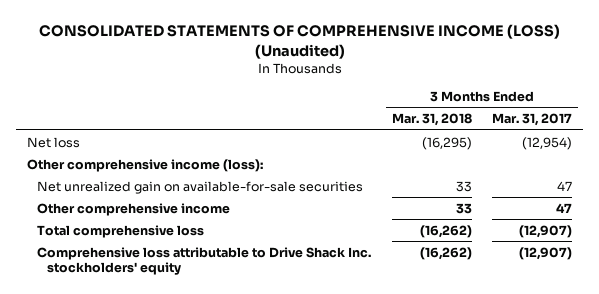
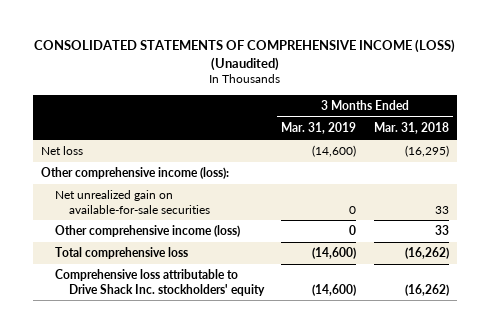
- | 3 Months Ended Mar. 31, 2018 | 3 Months Ended Mar. 31, 2017
+ | 3 Months Ended Mar. 31, 2019 | 3 Months Ended Mar. 31, 2018
- Other comprehensive income | 33 | 47
+ Other comprehensive income (loss) | 0 | 33

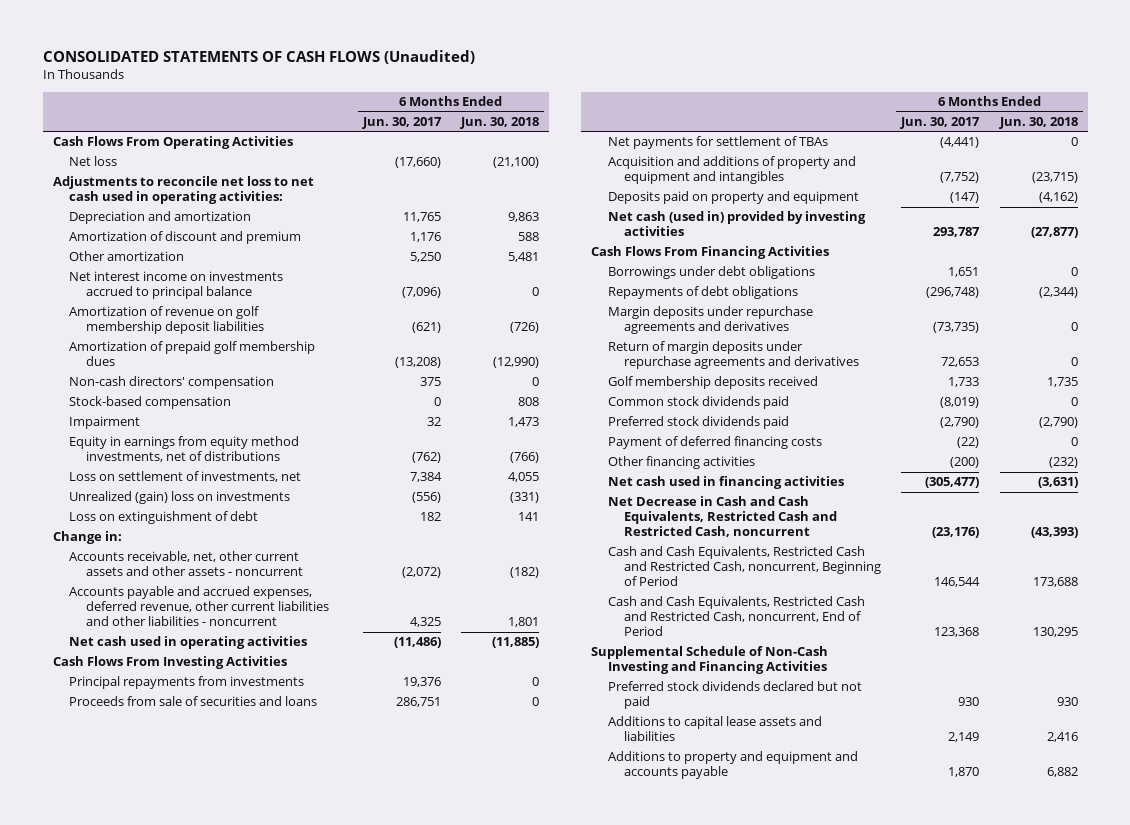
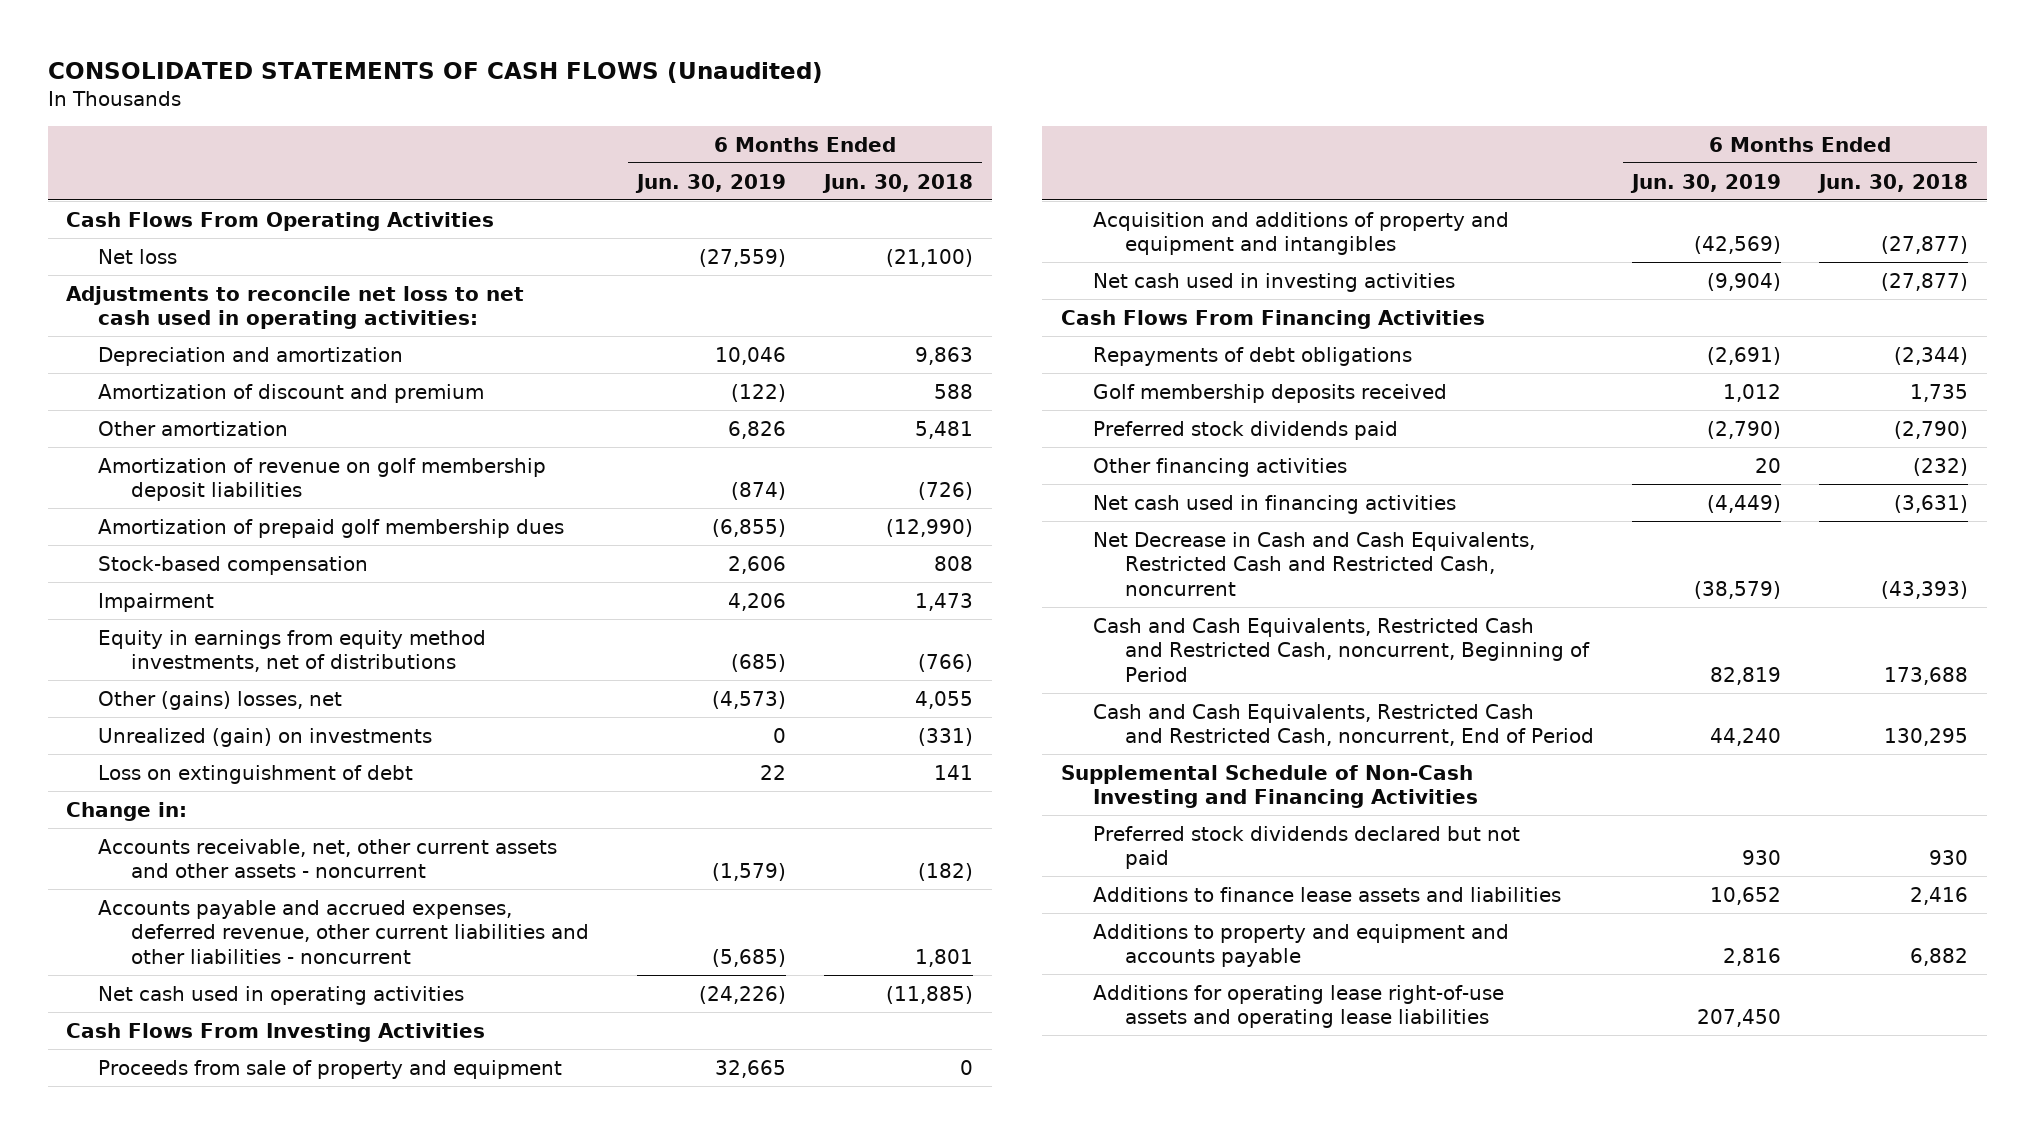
- | 6 Months Ended Jun. 30, 2017 | 6 Months Ended Jun. 30, 2018
+ | 6 Months Ended Jun. 30, 2019 | 6 Months Ended Jun. 30, 2018
- Net interest income on investments accrued to principal balance | (7,096) | 0
- Non-cash directors' compensation | 375 | 0
- Loss on settlement of investments, net | 7,384 | 4,055
- Unrealized (gain) loss on investments | (556) | (331)
+ Other (gains) losses, net | (4,573) | 4,055
+ Unrealized (gain) on investments | 0 | (331)
- Principal repayments from investments | 19,376 | 0
- Proceeds from sale of securities and loans | 286,751 | 0
- Net payments for settlement of TBAs | (4,441) | 0
- Acquisition and additions of property and equipment and intangibles | (7,752) | (23,715)
- Deposits paid on property and equipment | (147) | (4,162)
- Net cash (used in) provided by investing activities | 293,787 | (27,877)
+ Proceeds from sale of property and equipment | 32,665 | 0
+ Acquisition and additions of property and equipment and intangibles | (42,569) | (27,877)
+ Net cash used in investing activities | (9,904) | (27,877)
- Borrowings under debt obligations | 1,651 | 0
- Margin deposits under repurchase agreements and derivatives | (73,735) | 0
- Return of margin deposits under repurchase agreements and derivatives | 72,653 | 0
- Common stock dividends paid | (8,019) | 0
- Payment of deferred financing costs | (22) | 0
- Additions to capital lease assets and liabilities | 2,149 | 2,416
+ Additions to finance lease assets and liabilities | 10,652 | 2,416
+ Additions for operating lease right-of-use assets and operating lease liabilities | 207,450 |

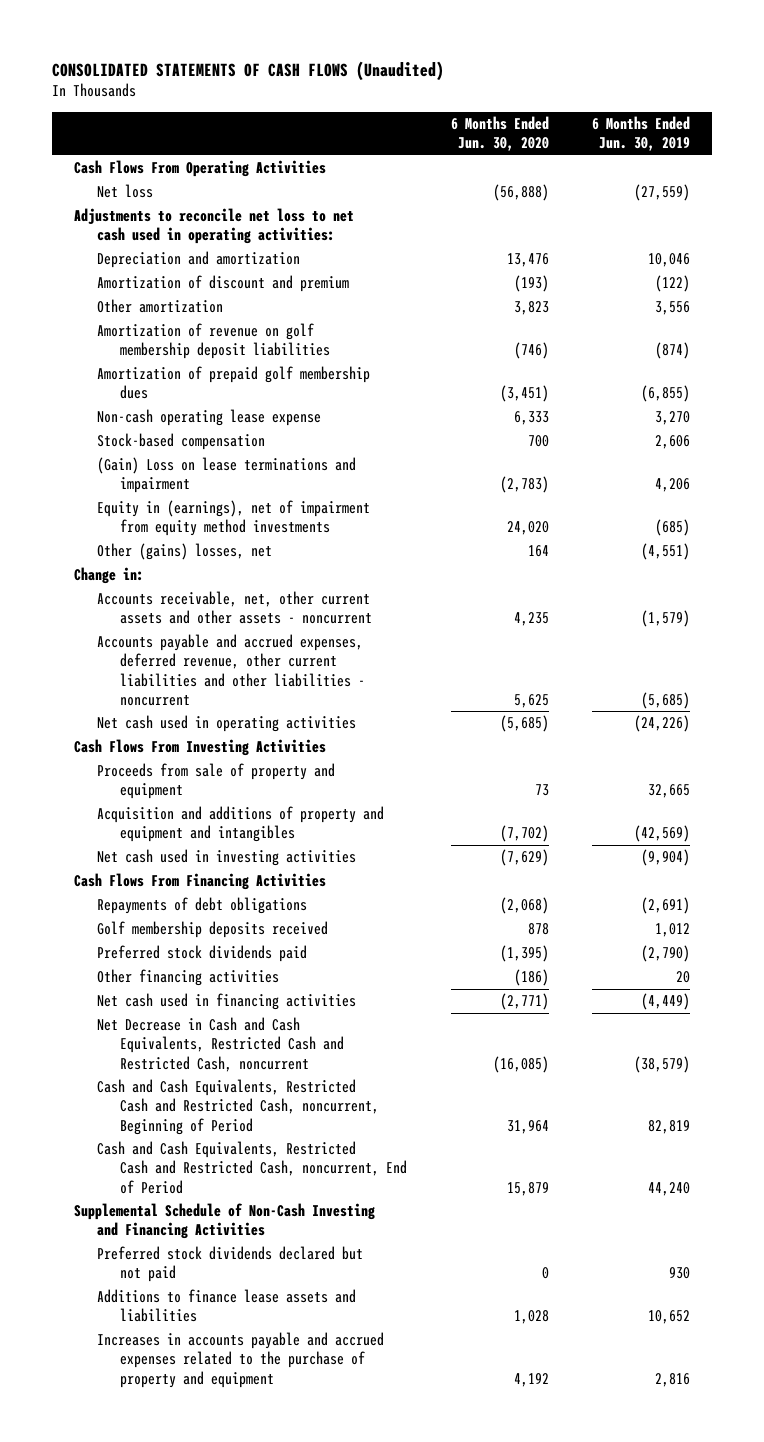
- | 6 Months Ended Jun. 30, 2019 | 6 Months Ended Jun. 30, 2018
+ | 6 Months Ended Jun. 30, 2020 | 6 Months Ended Jun. 30, 2019
- Other amortization | 6,826 | 5,481
+ Other amortization | 3,823 | 3,556
+ Non-cash operating lease expense | 6,333 | 3,270
- Impairment | 4,206 | 1,473
- Equity in earnings from equity method investments, net of distributions | (685) | (766)
- Other (gains) losses, net | (4,573) | 4,055
- Unrealized (gain) on investments | 0 | (331)
- Loss on extinguishment of debt | 22 | 141
+ (Gain) Loss on lease terminations and impairment | (2,783) | 4,206
+ Equity in (earnings), net of impairment from equity method investments | 24,020 | (685)
+ Other (gains) losses, net | 164 | (4,551)
- Additions to property and equipment and accounts payable | 2,816 | 6,882
- Additions for operating lease right-of-use assets and operating lease liabilities | 207,450 |
+ Increases in accounts payable and accrued expenses related to the purchase of property and equipment | 4,192 | 2,816

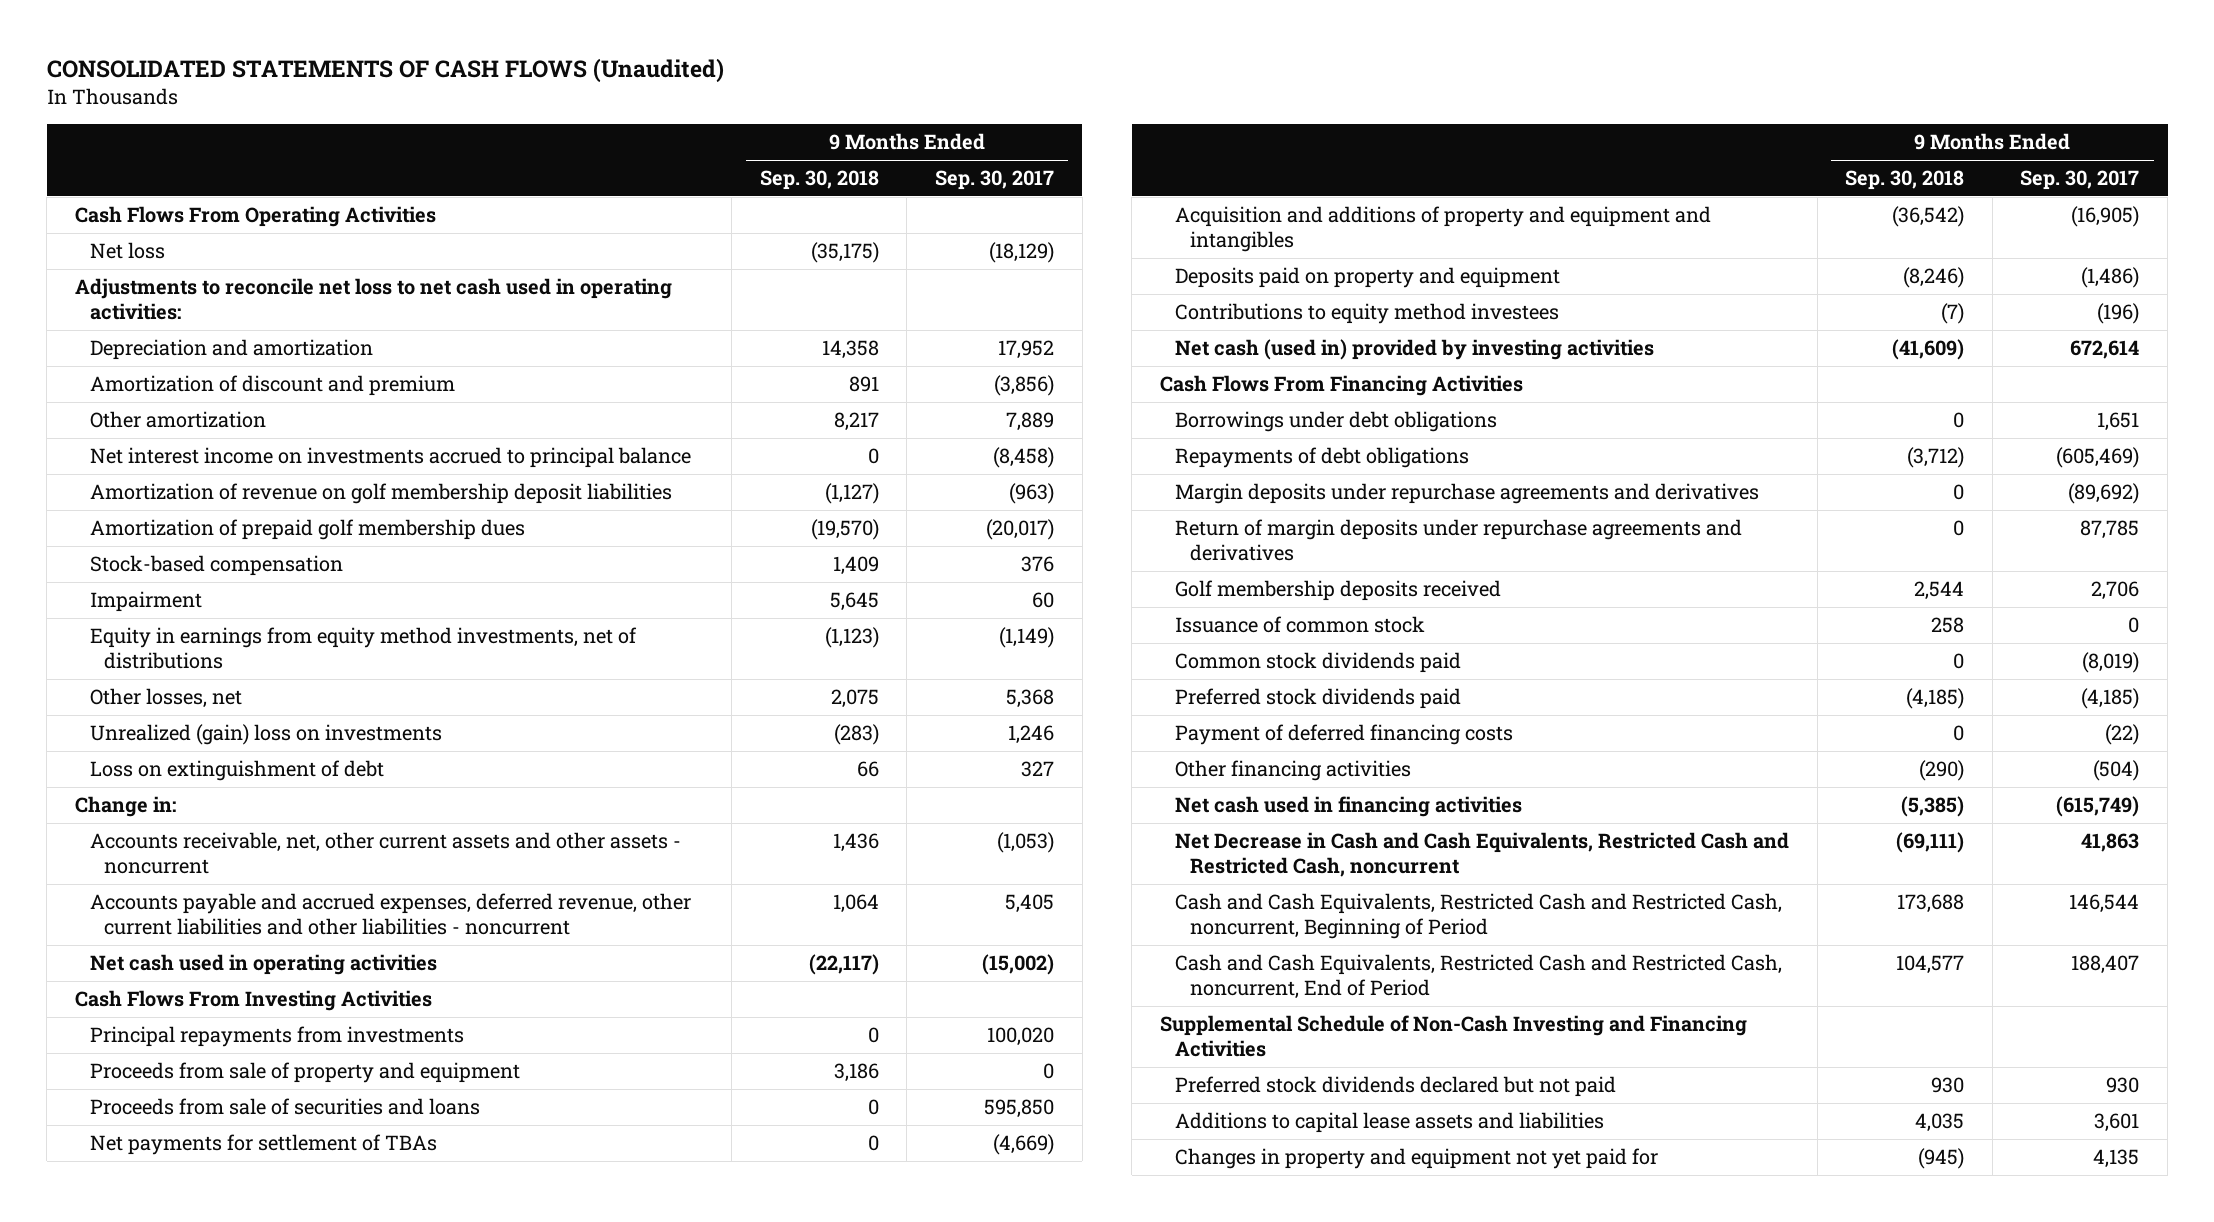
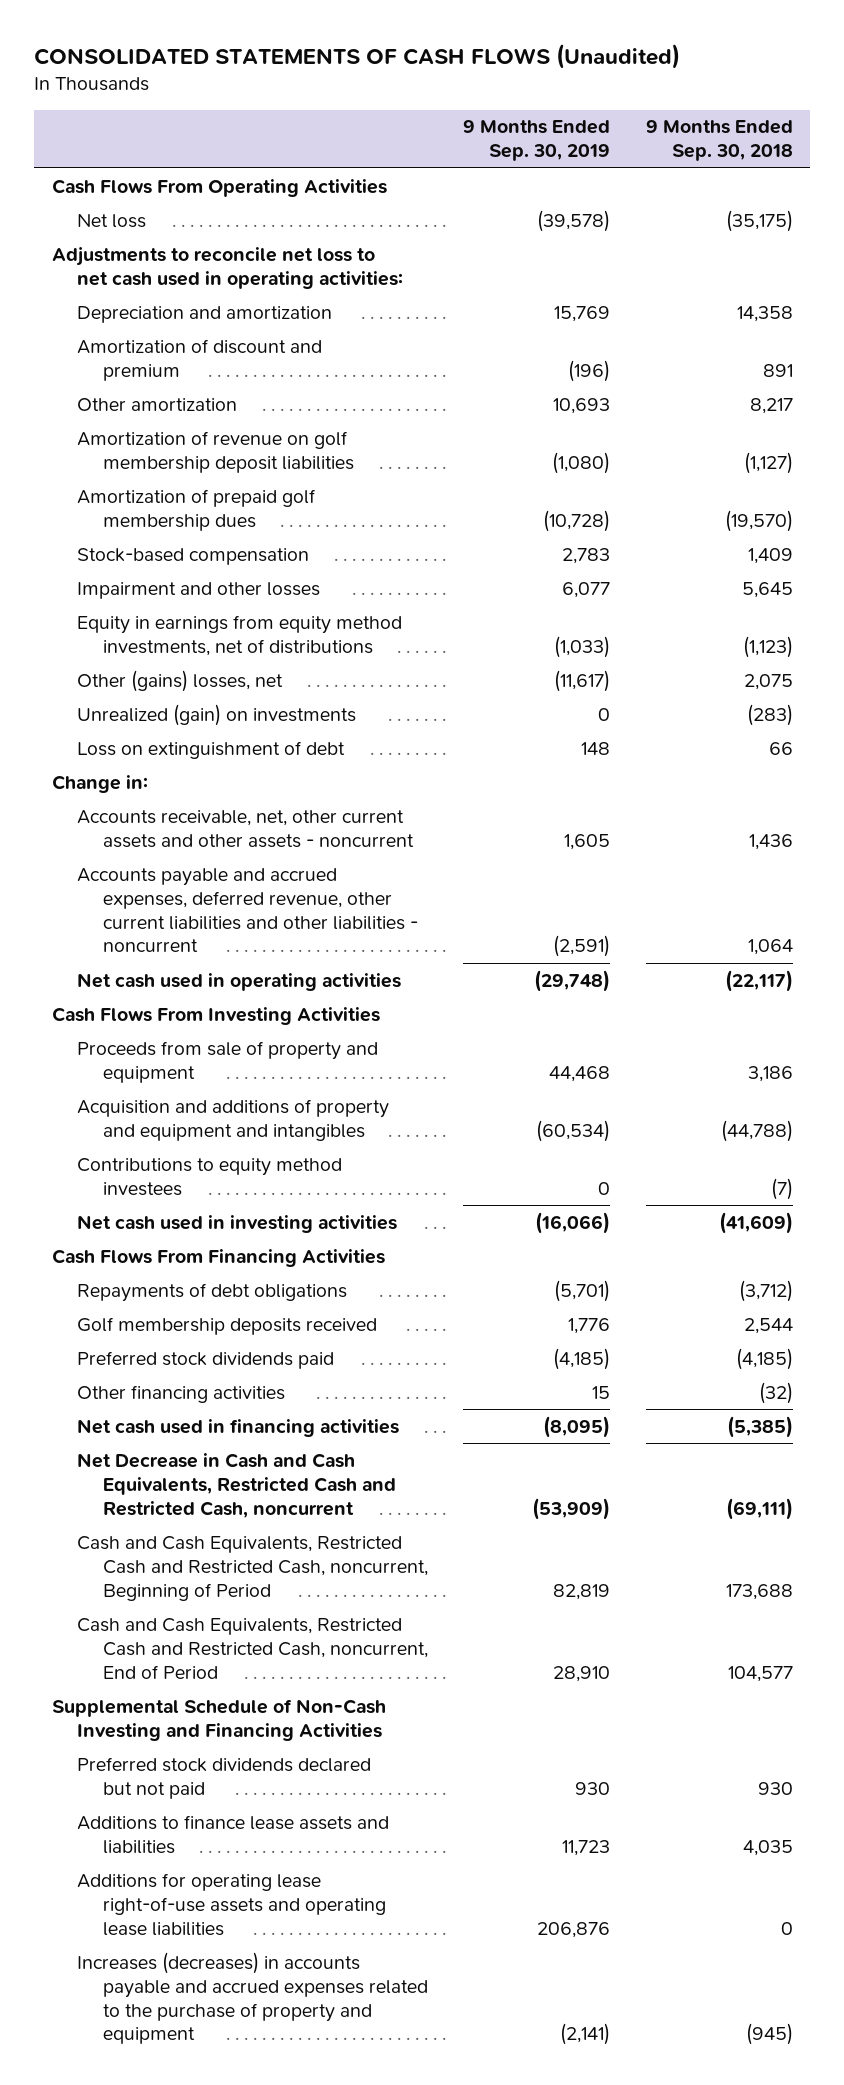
- | 9 Months Ended Sep. 30, 2018 | 9 Months Ended Sep. 30, 2017
+ | 9 Months Ended Sep. 30, 2019 | 9 Months Ended Sep. 30, 2018
- Net interest income on investments accrued to principal balance | 0 | (8,458)
- Impairment | 5,645 | 60
+ Impairment and other losses | 6,077 | 5,645
- Other losses, net | 2,075 | 5,368
- Unrealized (gain) loss on investments | (283) | 1,246
+ Other (gains) losses, net | (11,617) | 2,075
+ Unrealized (gain) on investments | 0 | (283)
- Principal repayments from investments | 0 | 100,020
- Proceeds from sale of securities and loans | 0 | 595,850
- Net payments for settlement of TBAs | 0 | (4,669)
- Acquisition and additions of property and equipment and intangibles | (36,542) | (16,905)
- Deposits paid on property and equipment | (8,246) | (1,486)
+ Acquisition and additions of property and equipment and intangibles | (60,534) | (44,788)
- Net cash (used in) provided by investing activities | (41,609) | 672,614
+ Net cash used in investing activities | (16,066) | (41,609)
- Borrowings under debt obligations | 0 | 1,651
- Margin deposits under repurchase agreements and derivatives | 0 | (89,692)
- Return of margin deposits under repurchase agreements and derivatives | 0 | 87,785
- Issuance of common stock | 258 | 0
- Common stock dividends paid | 0 | (8,019)
- Payment of deferred financing costs | 0 | (22)
- Other financing activities | (290) | (504)
+ Other financing activities | 15 | (32)
- Additions to capital lease assets and liabilities | 4,035 | 3,601
- Changes in property and equipment not yet paid for | (945) | 4,135
+ Additions to finance lease assets and liabilities | 11,723 | 4,035
+ Additions for operating lease right-of-use assets and operating lease liabilities | 206,876 | 0
+ Increases (decreases) in accounts payable and accrued expenses related to the purchase of property and equipment | (2,141) | (945)

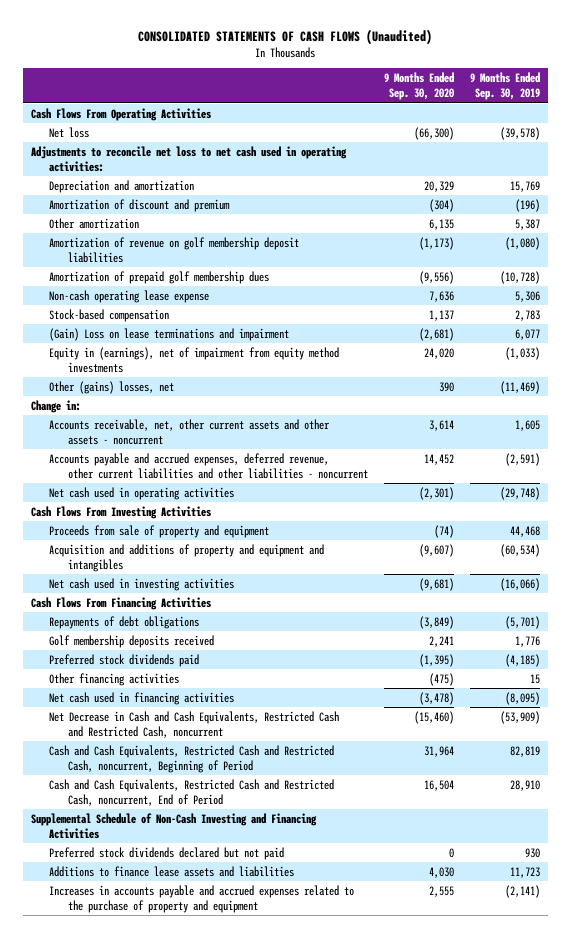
- | 9 Months Ended Sep. 30, 2019 | 9 Months Ended Sep. 30, 2018
+ | 9 Months Ended Sep. 30, 2020 | 9 Months Ended Sep. 30, 2019
- Other amortization | 10,693 | 8,217
+ Other amortization | 6,135 | 5,387
+ Non-cash operating lease expense | 7,636 | 5,306
- Impairment and other losses | 6,077 | 5,645
- Equity in earnings from equity method investments, net of distributions | (1,033) | (1,123)
- Other (gains) losses, net | (11,617) | 2,075
- Unrealized (gain) on investments | 0 | (283)
- Loss on extinguishment of debt | 148 | 66
+ (Gain) Loss on lease terminations and impairment | (2,681) | 6,077
+ Equity in (earnings), net of impairment from equity method investments | 24,020 | (1,033)
+ Other (gains) losses, net | 390 | (11,469)
- Contributions to equity method investees | 0 | (7)
- Additions for operating lease right-of-use assets and operating lease liabilities | 206,876 | 0
- Increases (decreases) in accounts payable and accrued expenses related to the purchase of property and equipment | (2,141) | (945)
+ Increases in accounts payable and accrued expenses related to the purchase of property and equipment | 2,555 | (2,141)

